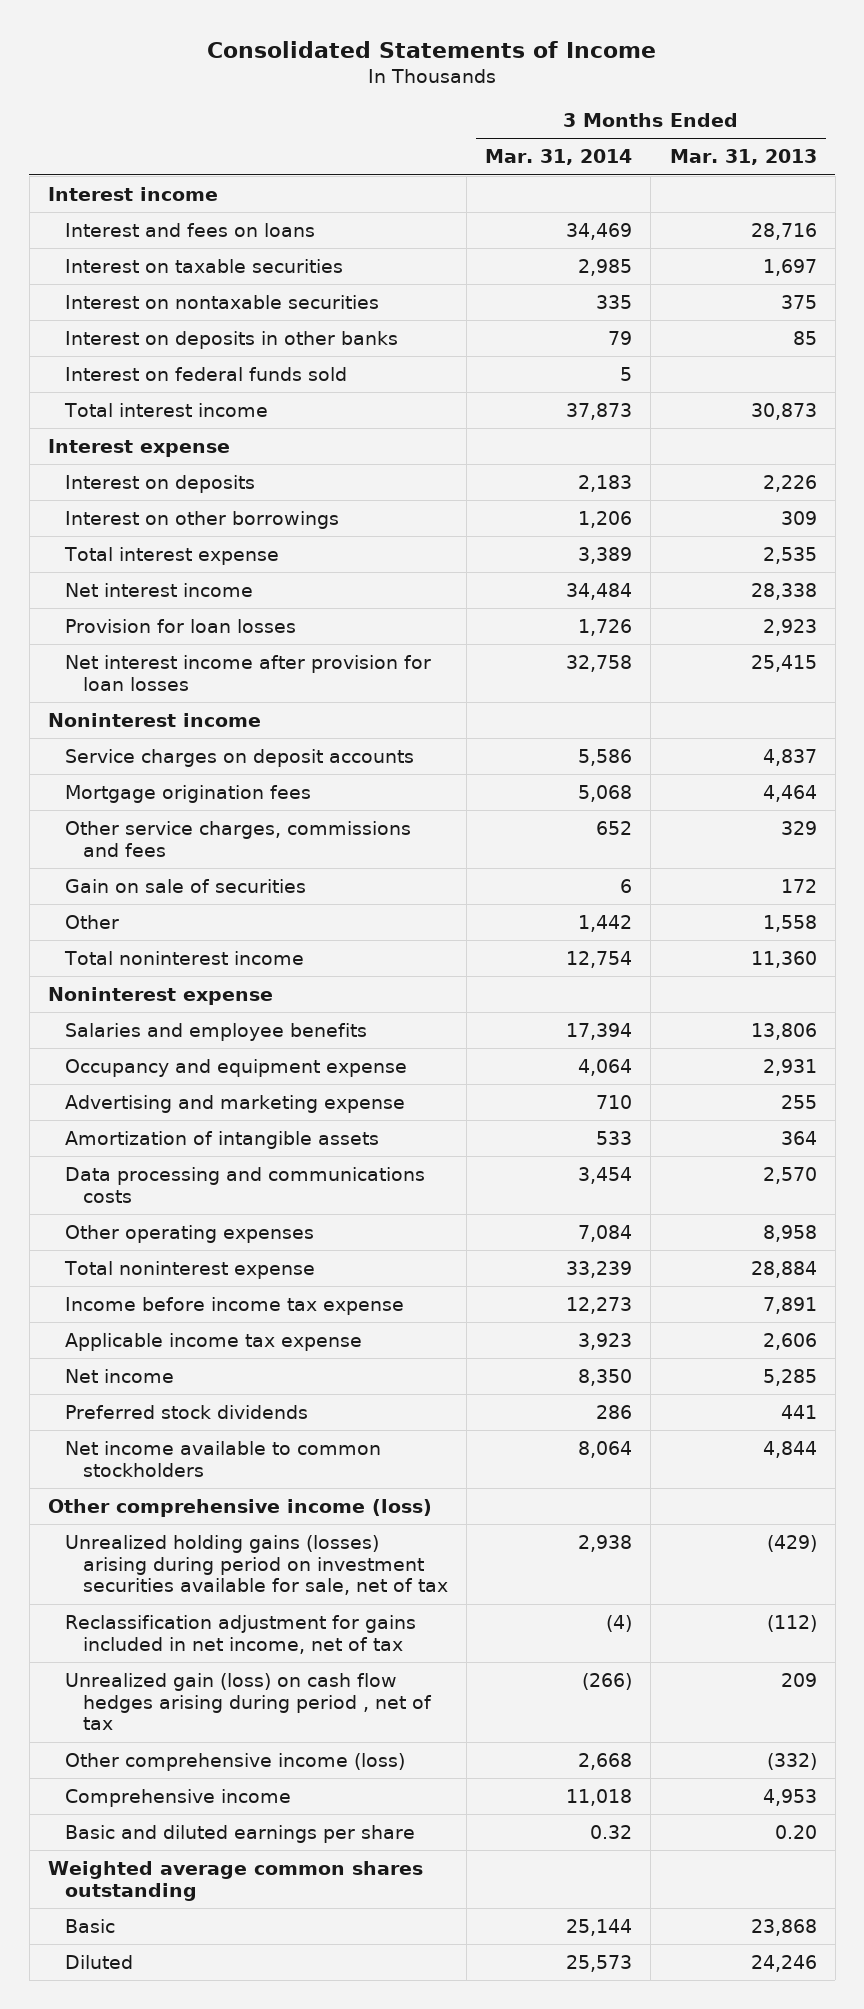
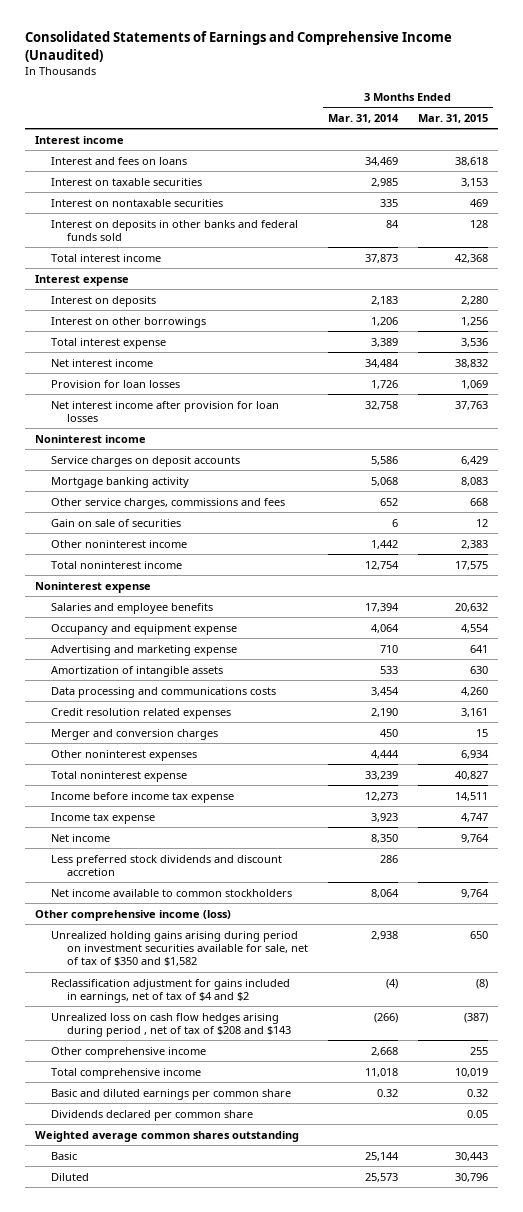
- Consolidated Statements of Income
+ Consolidated Statements of Earnings and Comprehensive Income (Unaudited)
- | 3 Months Ended Mar. 31, 2014 | 3 Months Ended Mar. 31, 2013
+ | 3 Months Ended Mar. 31, 2014 | 3 Months Ended Mar. 31, 2015
- Interest on deposits in other banks | 79 | 85
- Interest on federal funds sold | 5 |
+ Interest on deposits in other banks and federal funds sold | 84 | 128
- Mortgage origination fees | 5,068 | 4,464
+ Mortgage banking activity | 5,068 | 8,083
- Other | 1,442 | 1,558
+ Other noninterest income | 1,442 | 2,383
- Other operating expenses | 7,084 | 8,958
+ Credit resolution related expenses | 2,190 | 3,161
+ Merger and conversion charges | 450 | 15
+ Other noninterest expenses | 4,444 | 6,934
- Applicable income tax expense | 3,923 | 2,606
+ Income tax expense | 3,923 | 4,747
- Preferred stock dividends | 286 | 441
+ Less preferred stock dividends and discount accretion | 286 |
- Unrealized holding gains (losses) arising during period on investment securities available for sale, net of tax | 2,938 | (429)
- Reclassification adjustment for gains included in net income, net of tax | (4) | (112)
- Unrealized gain (loss) on cash flow hedges arising during period , net of tax | (266) | 209
- Other comprehensive income (loss) | 2,668 | (332)
- Comprehensive income | 11,018 | 4,953
- Basic and diluted earnings per share | 0.32 | 0.20
+ Unrealized holding gains arising during period on investment securities available for sale, net of tax of $350 and $1,582 | 2,938 | 650
+ Reclassification adjustment for gains included in earnings, net of tax of $4 and $2 | (4) | (8)
+ Unrealized loss on cash flow hedges arising during period , net of tax of $208 and $143 | (266) | (387)
+ Other comprehensive income | 2,668 | 255
+ Total comprehensive income | 11,018 | 10,019
+ Basic and diluted earnings per common share | 0.32 | 0.32
+ Dividends declared per common share | | 0.05

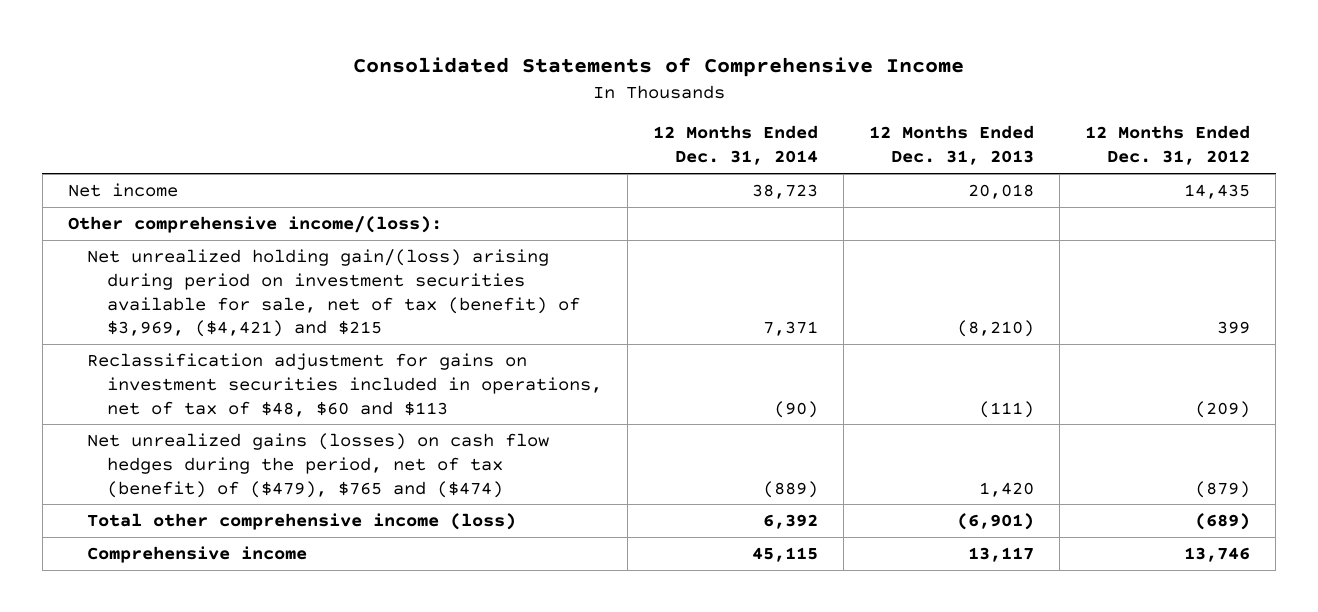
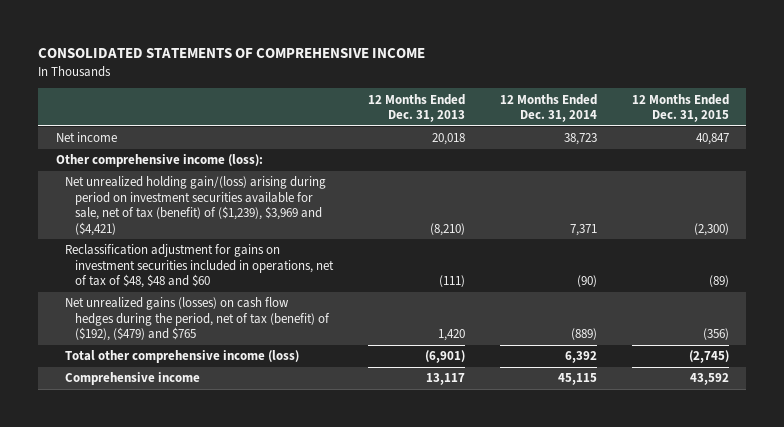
- Consolidated Statements of Comprehensive Income
+ CONSOLIDATED STATEMENTS OF COMPREHENSIVE INCOME
- | 12 Months Ended Dec. 31, 2014 | 12 Months Ended Dec. 31, 2013 | 12 Months Ended Dec. 31, 2012
+ | 12 Months Ended Dec. 31, 2013 | 12 Months Ended Dec. 31, 2014 | 12 Months Ended Dec. 31, 2015
- Other comprehensive income/(loss):
- Net unrealized holding gain/(loss) arising during period on investment securities available for sale, net of tax (benefit) of $3,969, ($4,421) and $215 | 7,371 | (8,210) | 399
- Reclassification adjustment for gains on investment securities included in operations, net of tax of $48, $60 and $113 | (90) | (111) | (209)
- Net unrealized gains (losses) on cash flow hedges during the period, net of tax (benefit) of ($479), $765 and ($474) | (889) | 1,420 | (879)
+ Other comprehensive income (loss):
+ Net unrealized holding gain/(loss) arising during period on investment securities available for sale, net of tax (benefit) of ($1,239), $3,969 and ($4,421) | (8,210) | 7,371 | (2,300)
+ Reclassification adjustment for gains on investment securities included in operations, net of tax of $48, $48 and $60 | (111) | (90) | (89)
+ Net unrealized gains (losses) on cash flow hedges during the period, net of tax (benefit) of ($192), ($479) and $765 | 1,420 | (889) | (356)

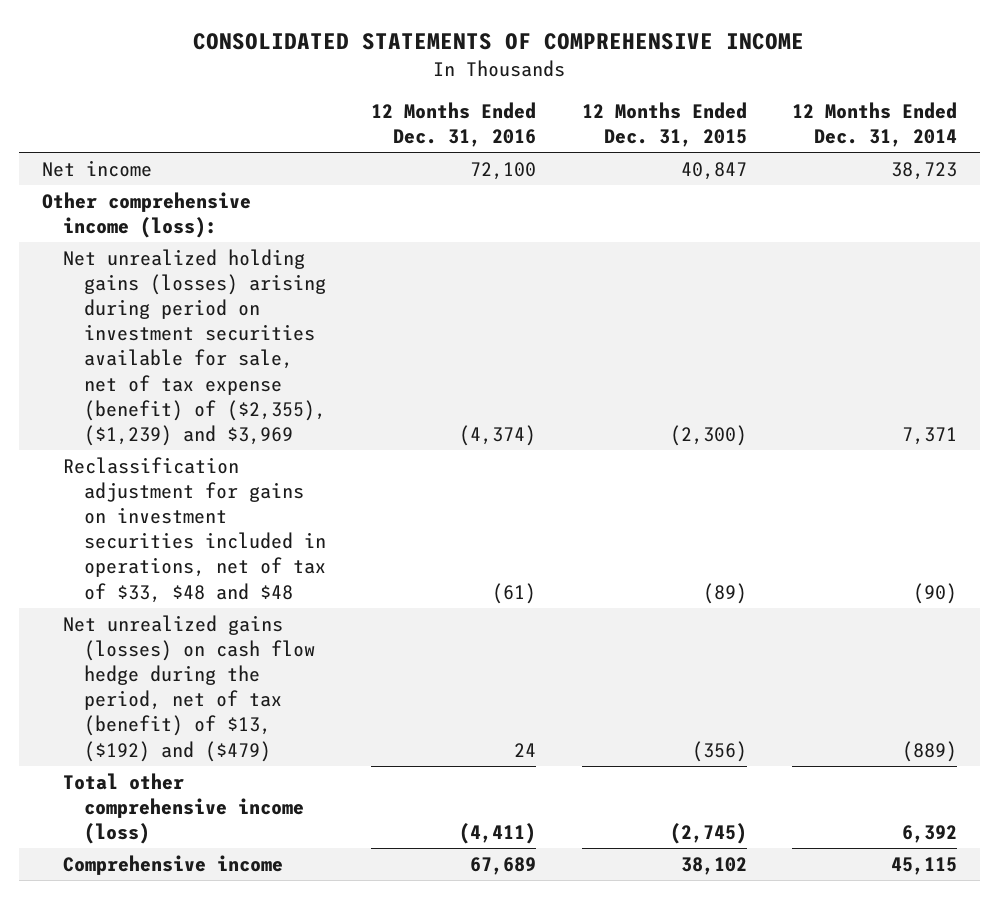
- | 12 Months Ended Dec. 31, 2013 | 12 Months Ended Dec. 31, 2014 | 12 Months Ended Dec. 31, 2015
+ | 12 Months Ended Dec. 31, 2016 | 12 Months Ended Dec. 31, 2015 | 12 Months Ended Dec. 31, 2014
- Net unrealized holding gain/(loss) arising during period on investment securities available for sale, net of tax (benefit) of ($1,239), $3,969 and ($4,421) | (8,210) | 7,371 | (2,300)
- Reclassification adjustment for gains on investment securities included in operations, net of tax of $48, $48 and $60 | (111) | (90) | (89)
- Net unrealized gains (losses) on cash flow hedges during the period, net of tax (benefit) of ($192), ($479) and $765 | 1,420 | (889) | (356)
+ Net unrealized holding gains (losses) arising during period on investment securities available for sale, net of tax expense (benefit) of ($2,355), ($1,239) and $3,969 | (4,374) | (2,300) | 7,371
+ Reclassification adjustment for gains on investment securities included in operations, net of tax of $33, $48 and $48 | (61) | (89) | (90)
+ Net unrealized gains (losses) on cash flow hedge during the period, net of tax (benefit) of $13, ($192) and ($479) | 24 | (356) | (889)
- Comprehensive income | 13,117 | 45,115 | 43,592
+ Comprehensive income | 67,689 | 38,102 | 45,115

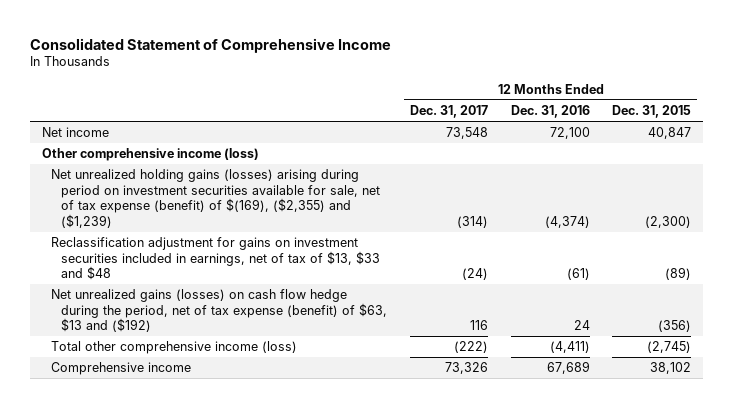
- CONSOLIDATED STATEMENTS OF COMPREHENSIVE INCOME
+ Consolidated Statement of Comprehensive Income
- | 12 Months Ended Dec. 31, 2016 | 12 Months Ended Dec. 31, 2015 | 12 Months Ended Dec. 31, 2014
+ | 12 Months Ended Dec. 31, 2017 | 12 Months Ended Dec. 31, 2016 | 12 Months Ended Dec. 31, 2015
- Other comprehensive income (loss):
- Net unrealized holding gains (losses) arising during period on investment securities available for sale, net of tax expense (benefit) of ($2,355), ($1,239) and $3,969 | (4,374) | (2,300) | 7,371
- Reclassification adjustment for gains on investment securities included in operations, net of tax of $33, $48 and $48 | (61) | (89) | (90)
- Net unrealized gains (losses) on cash flow hedge during the period, net of tax (benefit) of $13, ($192) and ($479) | 24 | (356) | (889)
+ Other comprehensive income (loss)
+ Net unrealized holding gains (losses) arising during period on investment securities available for sale, net of tax expense (benefit) of $(169), ($2,355) and ($1,239) | (314) | (4,374) | (2,300)
+ Reclassification adjustment for gains on investment securities included in earnings, net of tax of $13, $33 and $48 | (24) | (61) | (89)
+ Net unrealized gains (losses) on cash flow hedge during the period, net of tax expense (benefit) of $63, $13 and ($192) | 116 | 24 | (356)

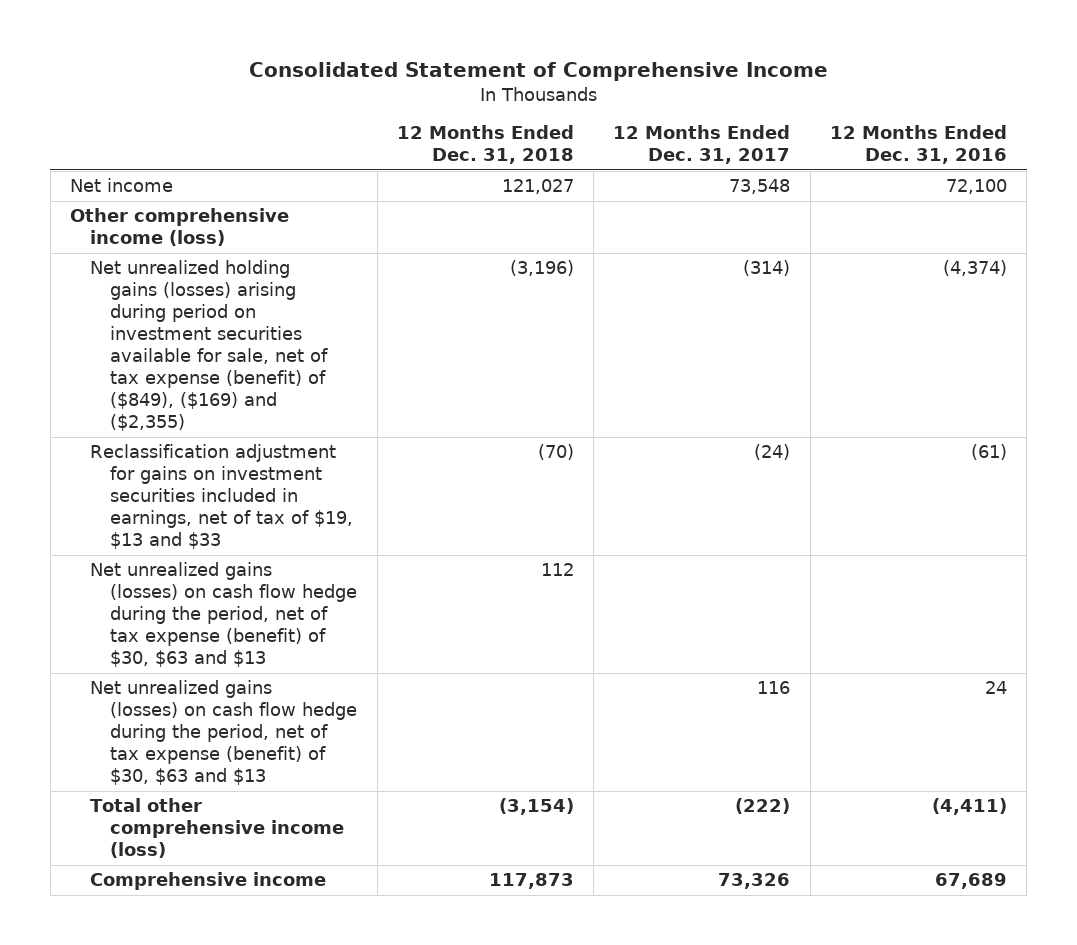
- | 12 Months Ended Dec. 31, 2017 | 12 Months Ended Dec. 31, 2016 | 12 Months Ended Dec. 31, 2015
+ | 12 Months Ended Dec. 31, 2018 | 12 Months Ended Dec. 31, 2017 | 12 Months Ended Dec. 31, 2016
- Net unrealized holding gains (losses) arising during period on investment securities available for sale, net of tax expense (benefit) of $(169), ($2,355) and ($1,239) | (314) | (4,374) | (2,300)
- Reclassification adjustment for gains on investment securities included in earnings, net of tax of $13, $33 and $48 | (24) | (61) | (89)
- Net unrealized gains (losses) on cash flow hedge during the period, net of tax expense (benefit) of $63, $13 and ($192) | 116 | 24 | (356)
+ Net unrealized holding gains (losses) arising during period on investment securities available for sale, net of tax expense (benefit) of ($849), ($169) and ($2,355) | (3,196) | (314) | (4,374)
+ Reclassification adjustment for gains on investment securities included in earnings, net of tax of $19, $13 and $33 | (70) | (24) | (61)
+ Net unrealized gains (losses) on cash flow hedge during the period, net of tax expense (benefit) of $30, $63 and $13 | 112 | |
+ Net unrealized gains (losses) on cash flow hedge during the period, net of tax expense (benefit) of $30, $63 and $13 | | 116 | 24

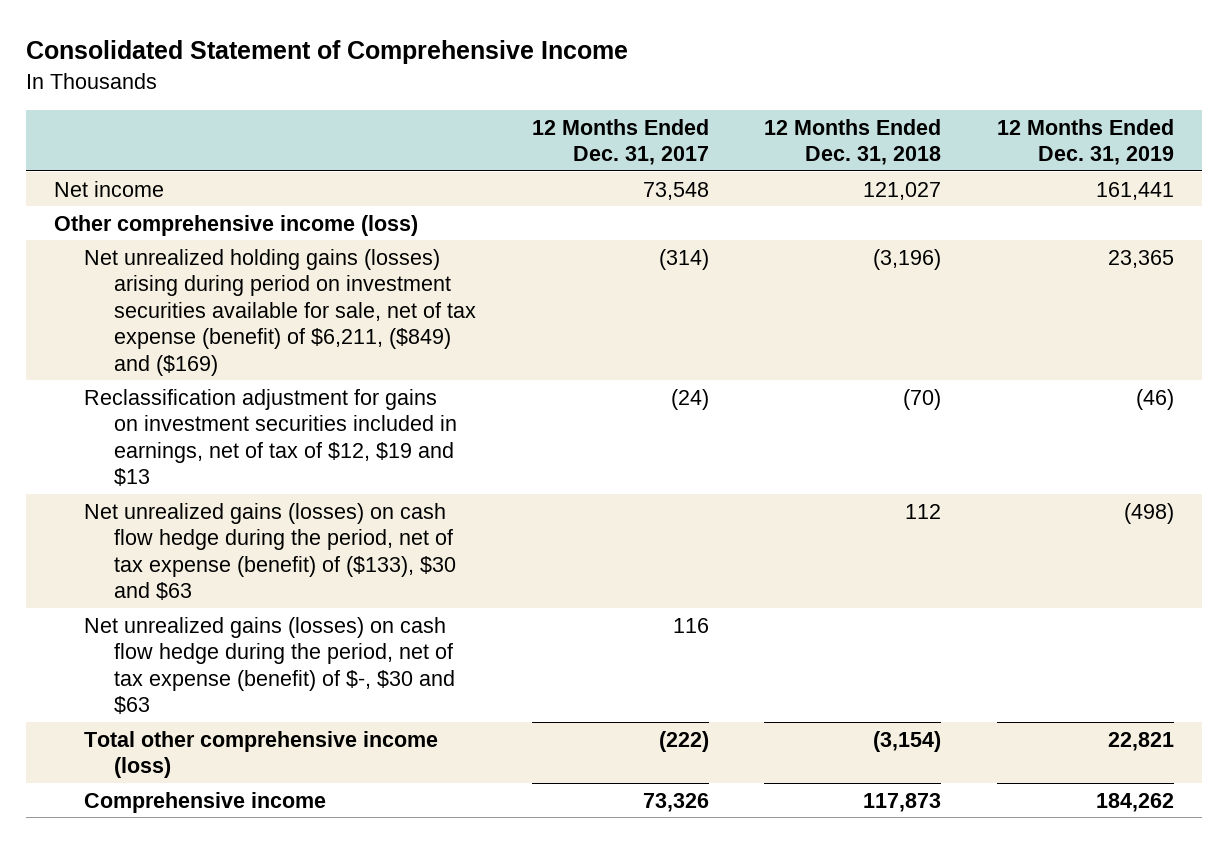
- | 12 Months Ended Dec. 31, 2018 | 12 Months Ended Dec. 31, 2017 | 12 Months Ended Dec. 31, 2016
+ | 12 Months Ended Dec. 31, 2017 | 12 Months Ended Dec. 31, 2018 | 12 Months Ended Dec. 31, 2019
- Net unrealized holding gains (losses) arising during period on investment securities available for sale, net of tax expense (benefit) of ($849), ($169) and ($2,355) | (3,196) | (314) | (4,374)
- Reclassification adjustment for gains on investment securities included in earnings, net of tax of $19, $13 and $33 | (70) | (24) | (61)
- Net unrealized gains (losses) on cash flow hedge during the period, net of tax expense (benefit) of $30, $63 and $13 | 112 | |
- Net unrealized gains (losses) on cash flow hedge during the period, net of tax expense (benefit) of $30, $63 and $13 | | 116 | 24
+ Net unrealized holding gains (losses) arising during period on investment securities available for sale, net of tax expense (benefit) of $6,211, ($849) and ($169) | (314) | (3,196) | 23,365
+ Reclassification adjustment for gains on investment securities included in earnings, net of tax of $12, $19 and $13 | (24) | (70) | (46)
+ Net unrealized gains (losses) on cash flow hedge during the period, net of tax expense (benefit) of ($133), $30 and $63 | | 112 | (498)
+ Net unrealized gains (losses) on cash flow hedge during the period, net of tax expense (benefit) of $-, $30 and $63 | 116 | |

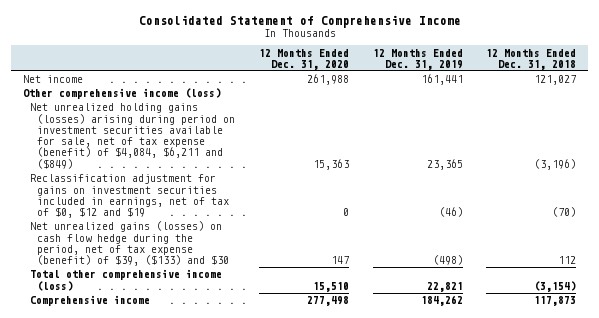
- | 12 Months Ended Dec. 31, 2017 | 12 Months Ended Dec. 31, 2018 | 12 Months Ended Dec. 31, 2019
+ | 12 Months Ended Dec. 31, 2020 | 12 Months Ended Dec. 31, 2019 | 12 Months Ended Dec. 31, 2018
- Net unrealized holding gains (losses) arising during period on investment securities available for sale, net of tax expense (benefit) of $6,211, ($849) and ($169) | (314) | (3,196) | 23,365
- Reclassification adjustment for gains on investment securities included in earnings, net of tax of $12, $19 and $13 | (24) | (70) | (46)
- Net unrealized gains (losses) on cash flow hedge during the period, net of tax expense (benefit) of ($133), $30 and $63 | | 112 | (498)
- Net unrealized gains (losses) on cash flow hedge during the period, net of tax expense (benefit) of $-, $30 and $63 | 116 | |
+ Net unrealized holding gains (losses) arising during period on investment securities available for sale, net of tax expense (benefit) of $4,084, $6,211 and ($849) | 15,363 | 23,365 | (3,196)
+ Reclassification adjustment for gains on investment securities included in earnings, net of tax of $0, $12 and $19 | 0 | (46) | (70)
+ Net unrealized gains (losses) on cash flow hedge during the period, net of tax expense (benefit) of $39, ($133) and $30 | 147 | (498) | 112

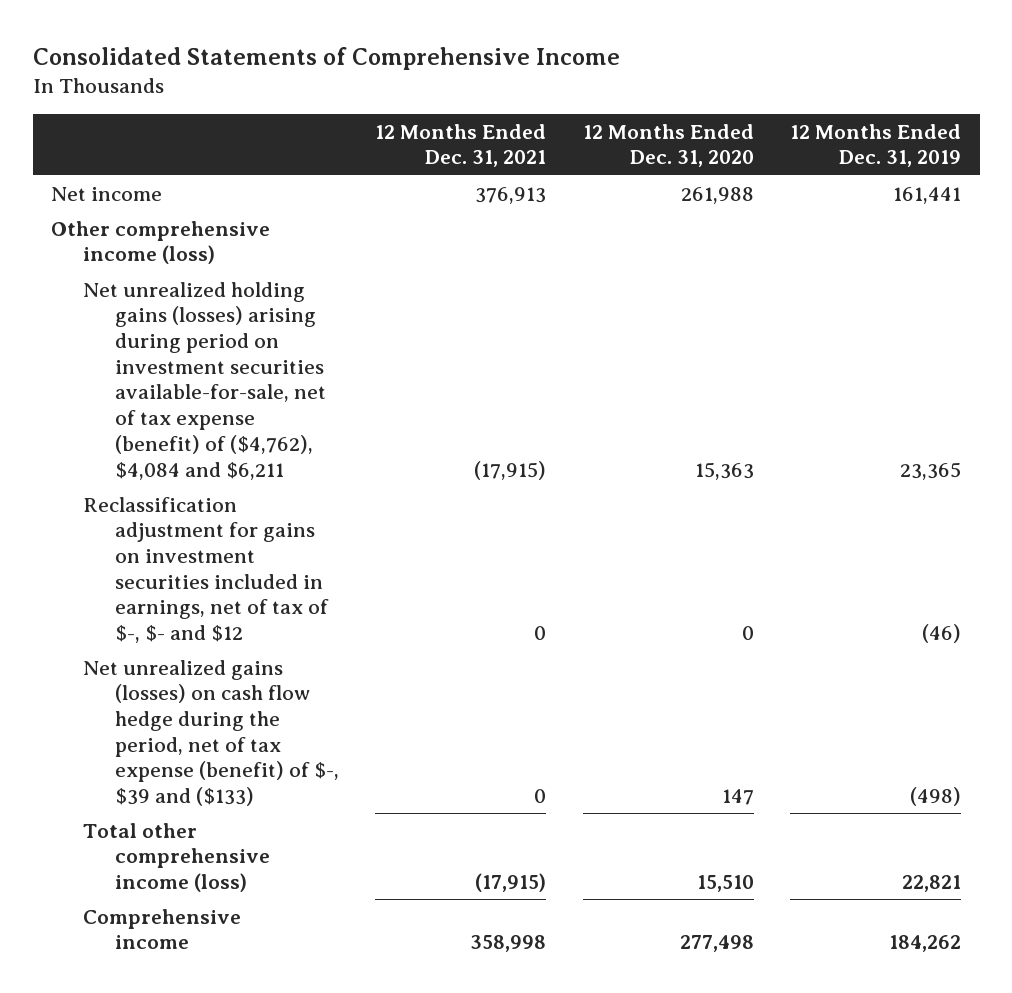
- Consolidated Statement of Comprehensive Income
+ Consolidated Statements of Comprehensive Income
- | 12 Months Ended Dec. 31, 2020 | 12 Months Ended Dec. 31, 2019 | 12 Months Ended Dec. 31, 2018
+ | 12 Months Ended Dec. 31, 2021 | 12 Months Ended Dec. 31, 2020 | 12 Months Ended Dec. 31, 2019
- Net unrealized holding gains (losses) arising during period on investment securities available for sale, net of tax expense (benefit) of $4,084, $6,211 and ($849) | 15,363 | 23,365 | (3,196)
- Reclassification adjustment for gains on investment securities included in earnings, net of tax of $0, $12 and $19 | 0 | (46) | (70)
- Net unrealized gains (losses) on cash flow hedge during the period, net of tax expense (benefit) of $39, ($133) and $30 | 147 | (498) | 112
+ Net unrealized holding gains (losses) arising during period on investment securities available-for-sale, net of tax expense (benefit) of ($4,762), $4,084 and $6,211 | (17,915) | 15,363 | 23,365
+ Reclassification adjustment for gains on investment securities included in earnings, net of tax of $-, $- and $12 | 0 | 0 | (46)
+ Net unrealized gains (losses) on cash flow hedge during the period, net of tax expense (benefit) of $-, $39 and ($133) | 0 | 147 | (498)

